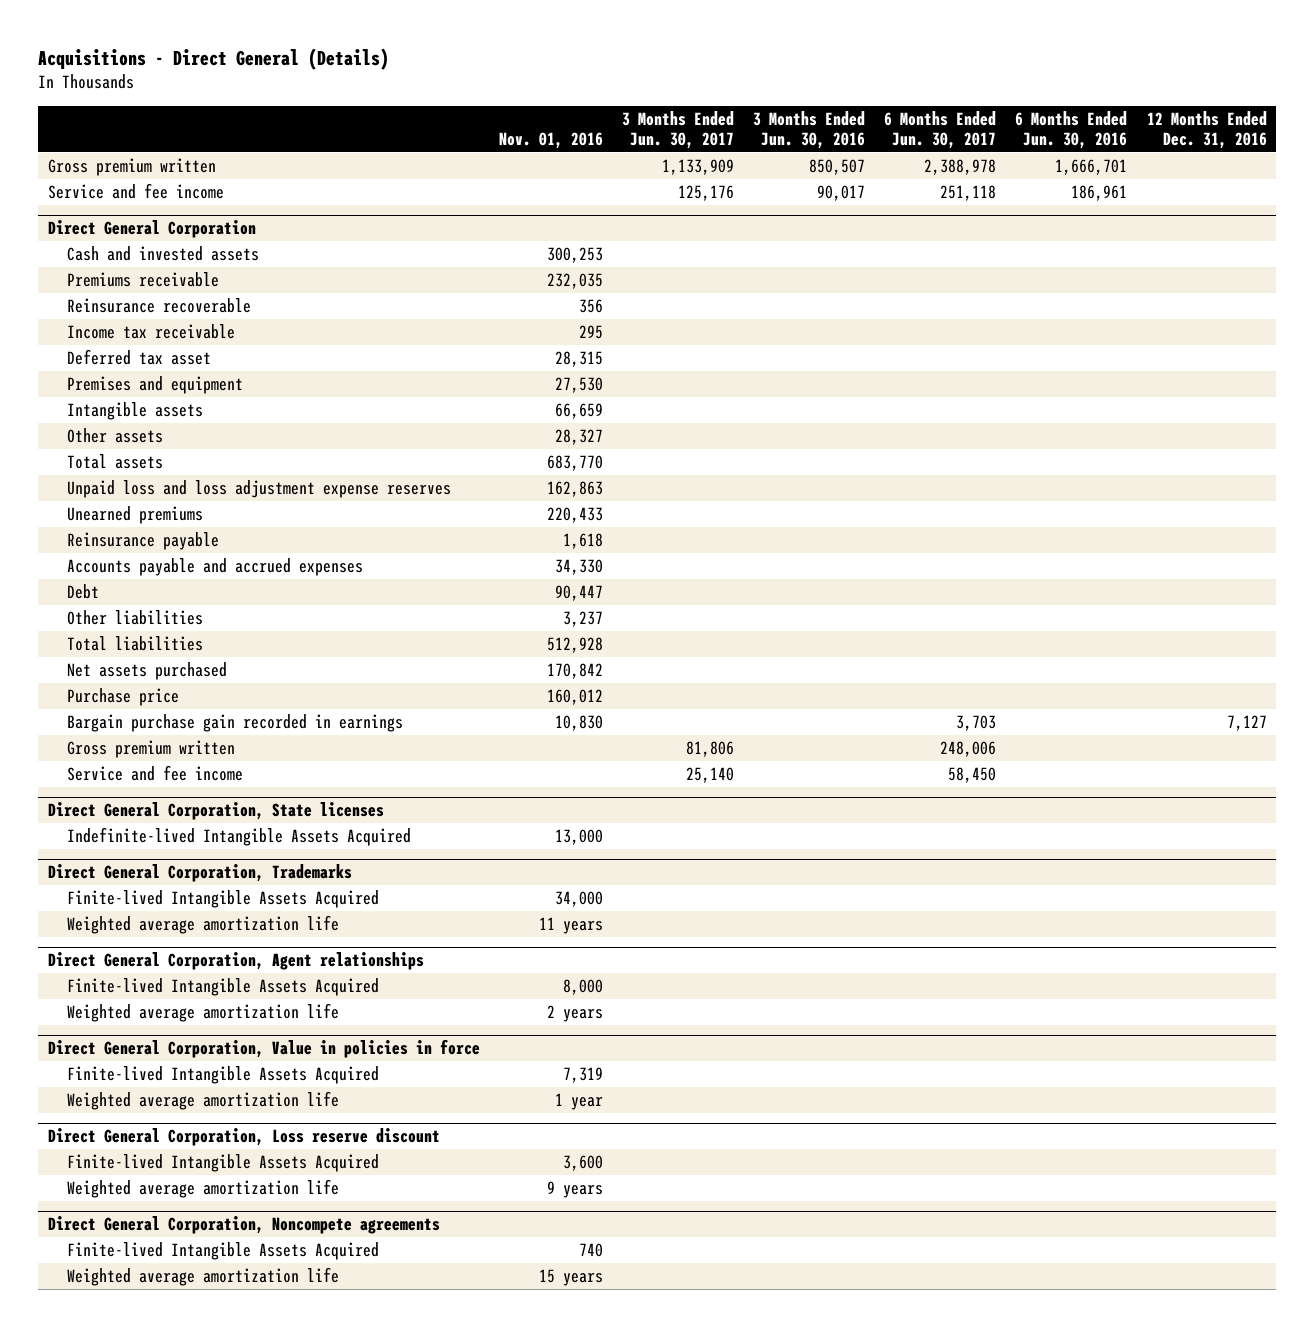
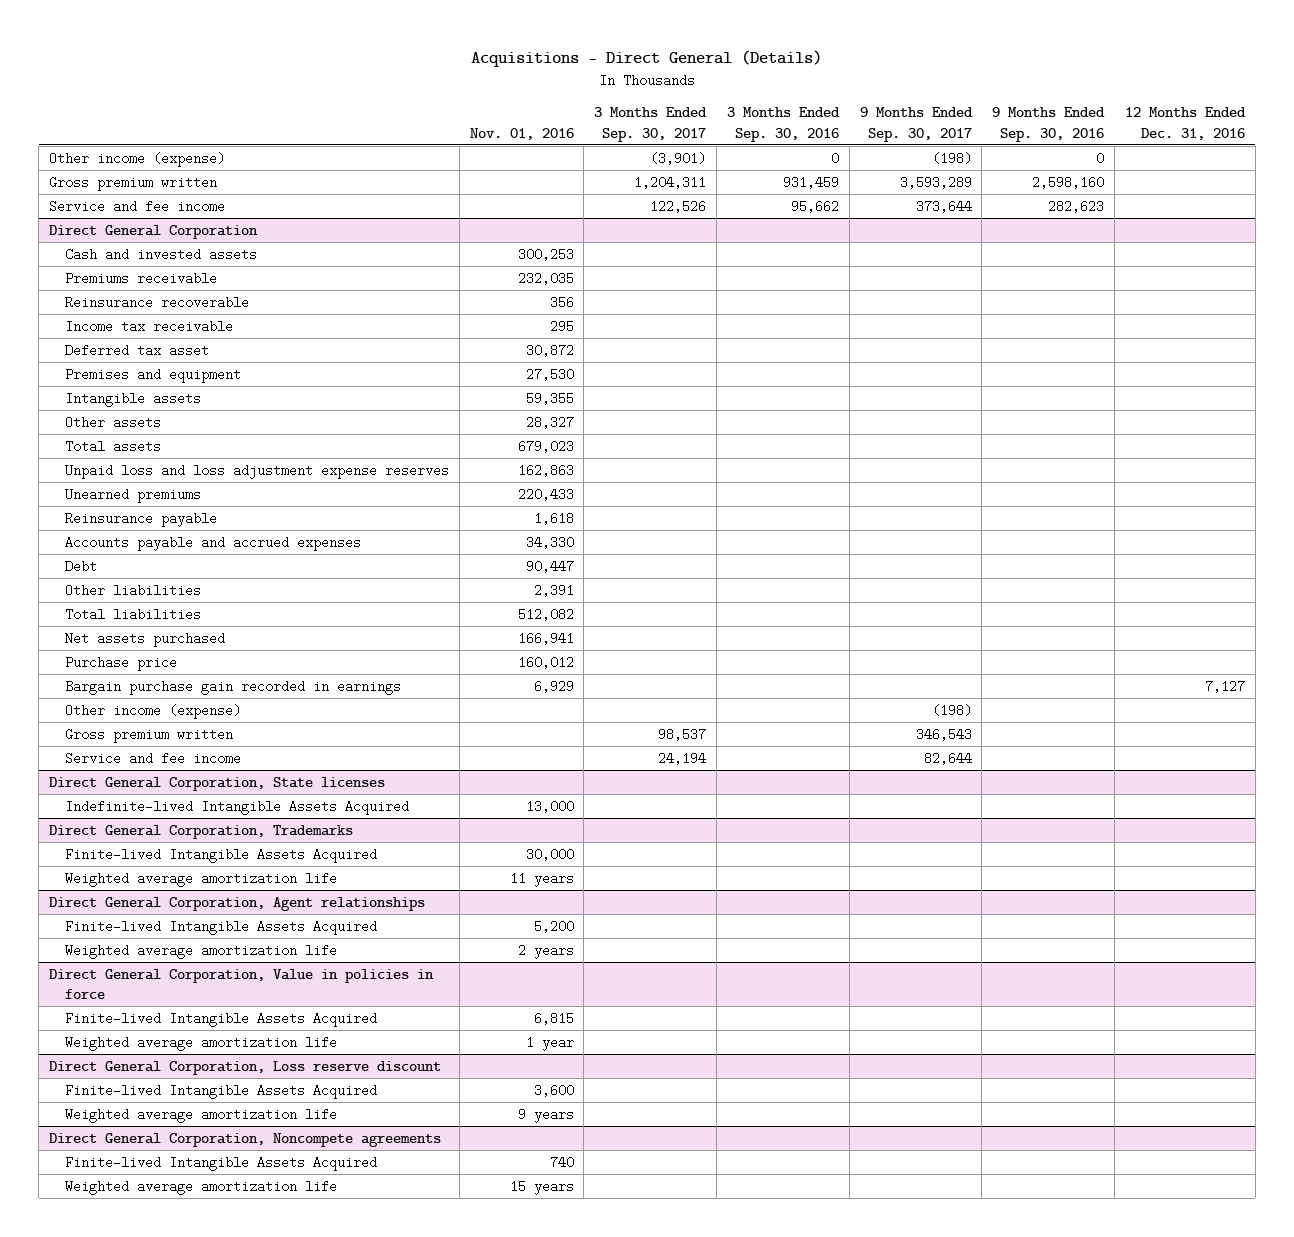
- | Nov. 01, 2016 | 3 Months Ended Jun. 30, 2017 | 3 Months Ended Jun. 30, 2016 | 6 Months Ended Jun. 30, 2017 | 6 Months Ended Jun. 30, 2016 | 12 Months Ended Dec. 31, 2016
+ | Nov. 01, 2016 | 3 Months Ended Sep. 30, 2017 | 3 Months Ended Sep. 30, 2016 | 9 Months Ended Sep. 30, 2017 | 9 Months Ended Sep. 30, 2016 | 12 Months Ended Dec. 31, 2016
+ Other income (expense) | | (3,901) | 0 | (198) | 0 |
@ Direct General Corporation
- Deferred tax asset | 28,315 | | | | |
+ Deferred tax asset | 30,872 | | | | |
- Intangible assets | 66,659 | | | | |
+ Intangible assets | 59,355 | | | | |
- Total assets | 683,770 | | | | |
+ Total assets | 679,023 | | | | |
- Other liabilities | 3,237 | | | | |
- Total liabilities | 512,928 | | | | |
- Net assets purchased | 170,842 | | | | |
+ Other liabilities | 2,391 | | | | |
+ Total liabilities | 512,082 | | | | |
+ Net assets purchased | 166,941 | | | | |
- Bargain purchase gain recorded in earnings | 10,830 | | | 3,703 | | 7,127
+ Bargain purchase gain recorded in earnings | 6,929 | | | | | 7,127
+ Other income (expense) | | | | (198) | |
@ Direct General Corporation, Trademarks
- Finite-lived Intangible Assets Acquired | 34,000 | | | | |
+ Finite-lived Intangible Assets Acquired | 30,000 | | | | |
@ Direct General Corporation, Agent relationships
- Finite-lived Intangible Assets Acquired | 8,000 | | | | |
+ Finite-lived Intangible Assets Acquired | 5,200 | | | | |
@ Direct General Corporation, Value in policies in force
- Finite-lived Intangible Assets Acquired | 7,319 | | | | |
+ Finite-lived Intangible Assets Acquired | 6,815 | | | | |

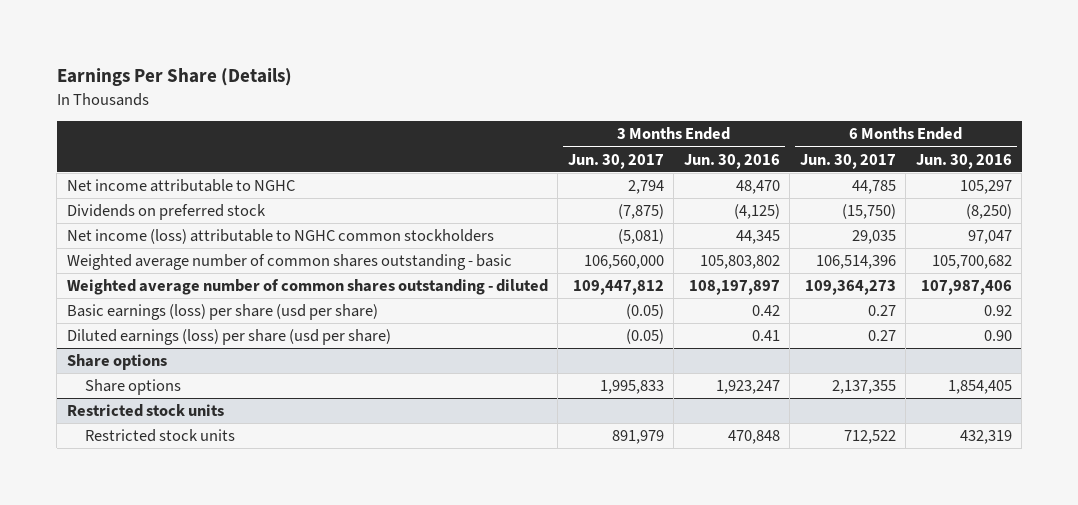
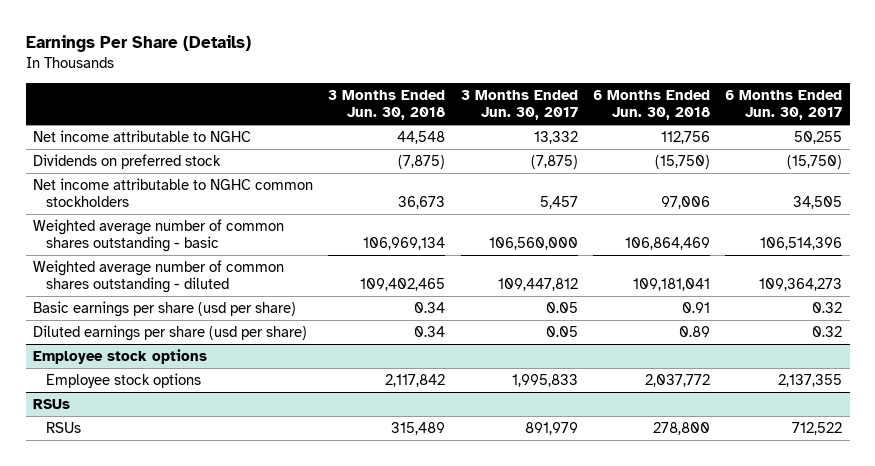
- | 3 Months Ended Jun. 30, 2017 | 3 Months Ended Jun. 30, 2016 | 6 Months Ended Jun. 30, 2017 | 6 Months Ended Jun. 30, 2016
+ | 3 Months Ended Jun. 30, 2018 | 3 Months Ended Jun. 30, 2017 | 6 Months Ended Jun. 30, 2018 | 6 Months Ended Jun. 30, 2017
- Net income attributable to NGHC | 2,794 | 48,470 | 44,785 | 105,297
+ Net income attributable to NGHC | 44,548 | 13,332 | 112,756 | 50,255
- Net income (loss) attributable to NGHC common stockholders | (5,081) | 44,345 | 29,035 | 97,047
+ Net income attributable to NGHC common stockholders | 36,673 | 5,457 | 97,006 | 34,505
- Basic earnings (loss) per share (usd per share) | (0.05) | 0.42 | 0.27 | 0.92
- Diluted earnings (loss) per share (usd per share) | (0.05) | 0.41 | 0.27 | 0.90
- Share options
- Share options | 1,995,833 | 1,923,247 | 2,137,355 | 1,854,405
- Restricted stock units
- Restricted stock units | 891,979 | 470,848 | 712,522 | 432,319
+ Basic earnings per share (usd per share) | 0.34 | 0.05 | 0.91 | 0.32
+ Diluted earnings per share (usd per share) | 0.34 | 0.05 | 0.89 | 0.32
+ Employee stock options
+ Employee stock options | 2,117,842 | 1,995,833 | 2,037,772 | 2,137,355
+ RSUs
+ RSUs | 315,489 | 891,979 | 278,800 | 712,522

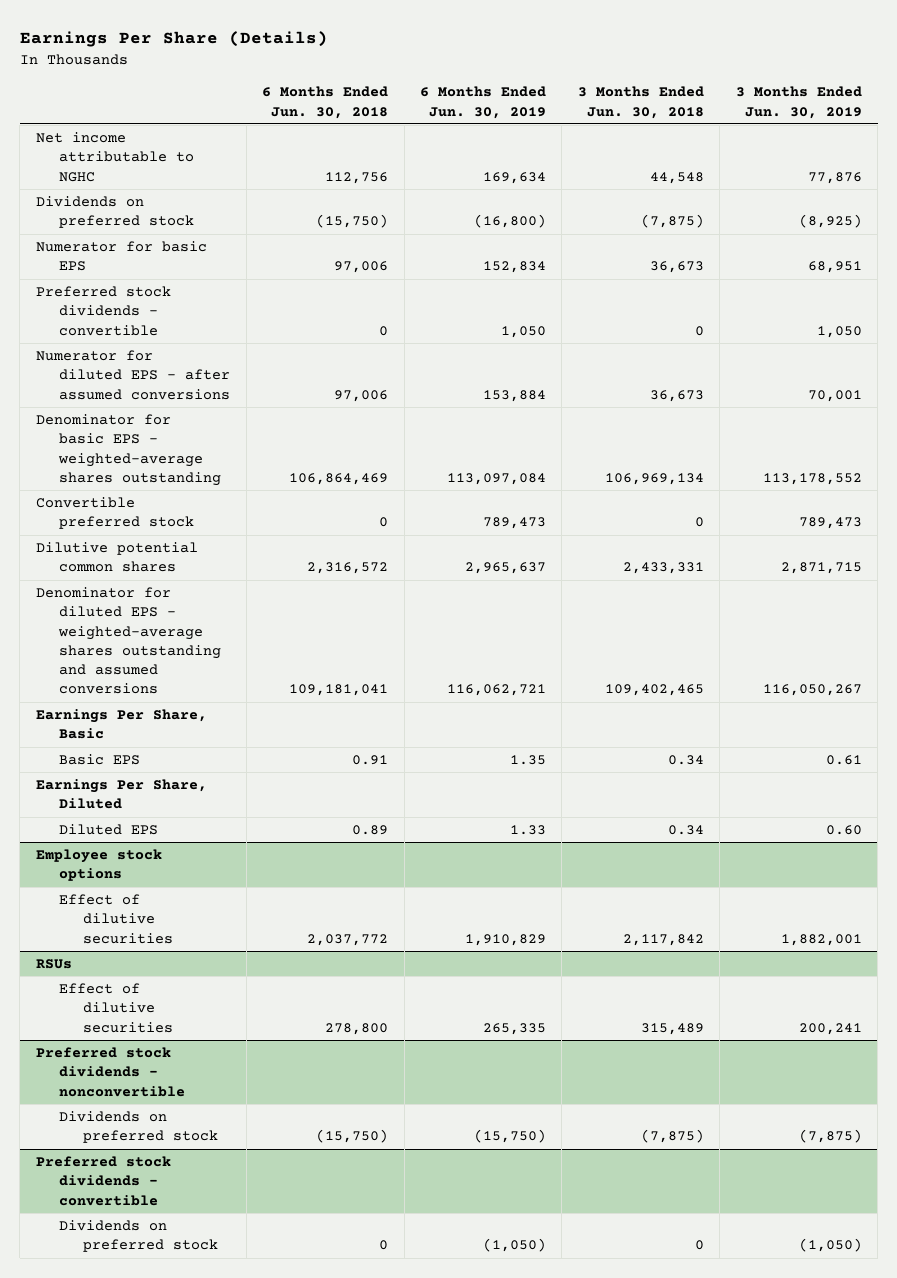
- | 3 Months Ended Jun. 30, 2018 | 3 Months Ended Jun. 30, 2017 | 6 Months Ended Jun. 30, 2018 | 6 Months Ended Jun. 30, 2017
+ | 6 Months Ended Jun. 30, 2018 | 6 Months Ended Jun. 30, 2019 | 3 Months Ended Jun. 30, 2018 | 3 Months Ended Jun. 30, 2019
- Net income attributable to NGHC common stockholders | 36,673 | 5,457 | 97,006 | 34,505
- Weighted average number of common shares outstanding - basic | 106,969,134 | 106,560,000 | 106,864,469 | 106,514,396
- Weighted average number of common shares outstanding - diluted | 109,402,465 | 109,447,812 | 109,181,041 | 109,364,273
- Basic earnings per share (usd per share) | 0.34 | 0.05 | 0.91 | 0.32
- Diluted earnings per share (usd per share) | 0.34 | 0.05 | 0.89 | 0.32
+ Numerator for basic EPS | 97,006 | 152,834 | 36,673 | 68,951
+ Preferred stock dividends - convertible | 0 | 1,050 | 0 | 1,050
+ Numerator for diluted EPS - after assumed conversions | 97,006 | 153,884 | 36,673 | 70,001
+ Denominator for basic EPS - weighted-average shares outstanding | 106,864,469 | 113,097,084 | 106,969,134 | 113,178,552
+ Convertible preferred stock | 0 | 789,473 | 0 | 789,473
+ Dilutive potential common shares | 2,316,572 | 2,965,637 | 2,433,331 | 2,871,715
+ Denominator for diluted EPS - weighted-average shares outstanding and assumed conversions | 109,181,041 | 116,062,721 | 109,402,465 | 116,050,267
+ Earnings Per Share, Basic
+ Basic EPS | 0.91 | 1.35 | 0.34 | 0.61
+ Earnings Per Share, Diluted
+ Diluted EPS | 0.89 | 1.33 | 0.34 | 0.60
@ Employee stock options
- Employee stock options | 2,117,842 | 1,995,833 | 2,037,772 | 2,137,355
+ Effect of dilutive securities | 2,037,772 | 1,910,829 | 2,117,842 | 1,882,001
@ RSUs
- RSUs | 315,489 | 891,979 | 278,800 | 712,522
+ Effect of dilutive securities | 278,800 | 265,335 | 315,489 | 200,241
+ Preferred stock dividends - nonconvertible
+ Dividends on preferred stock | (15,750) | (15,750) | (7,875) | (7,875)
+ Preferred stock dividends - convertible
+ Dividends on preferred stock | 0 | (1,050) | 0 | (1,050)

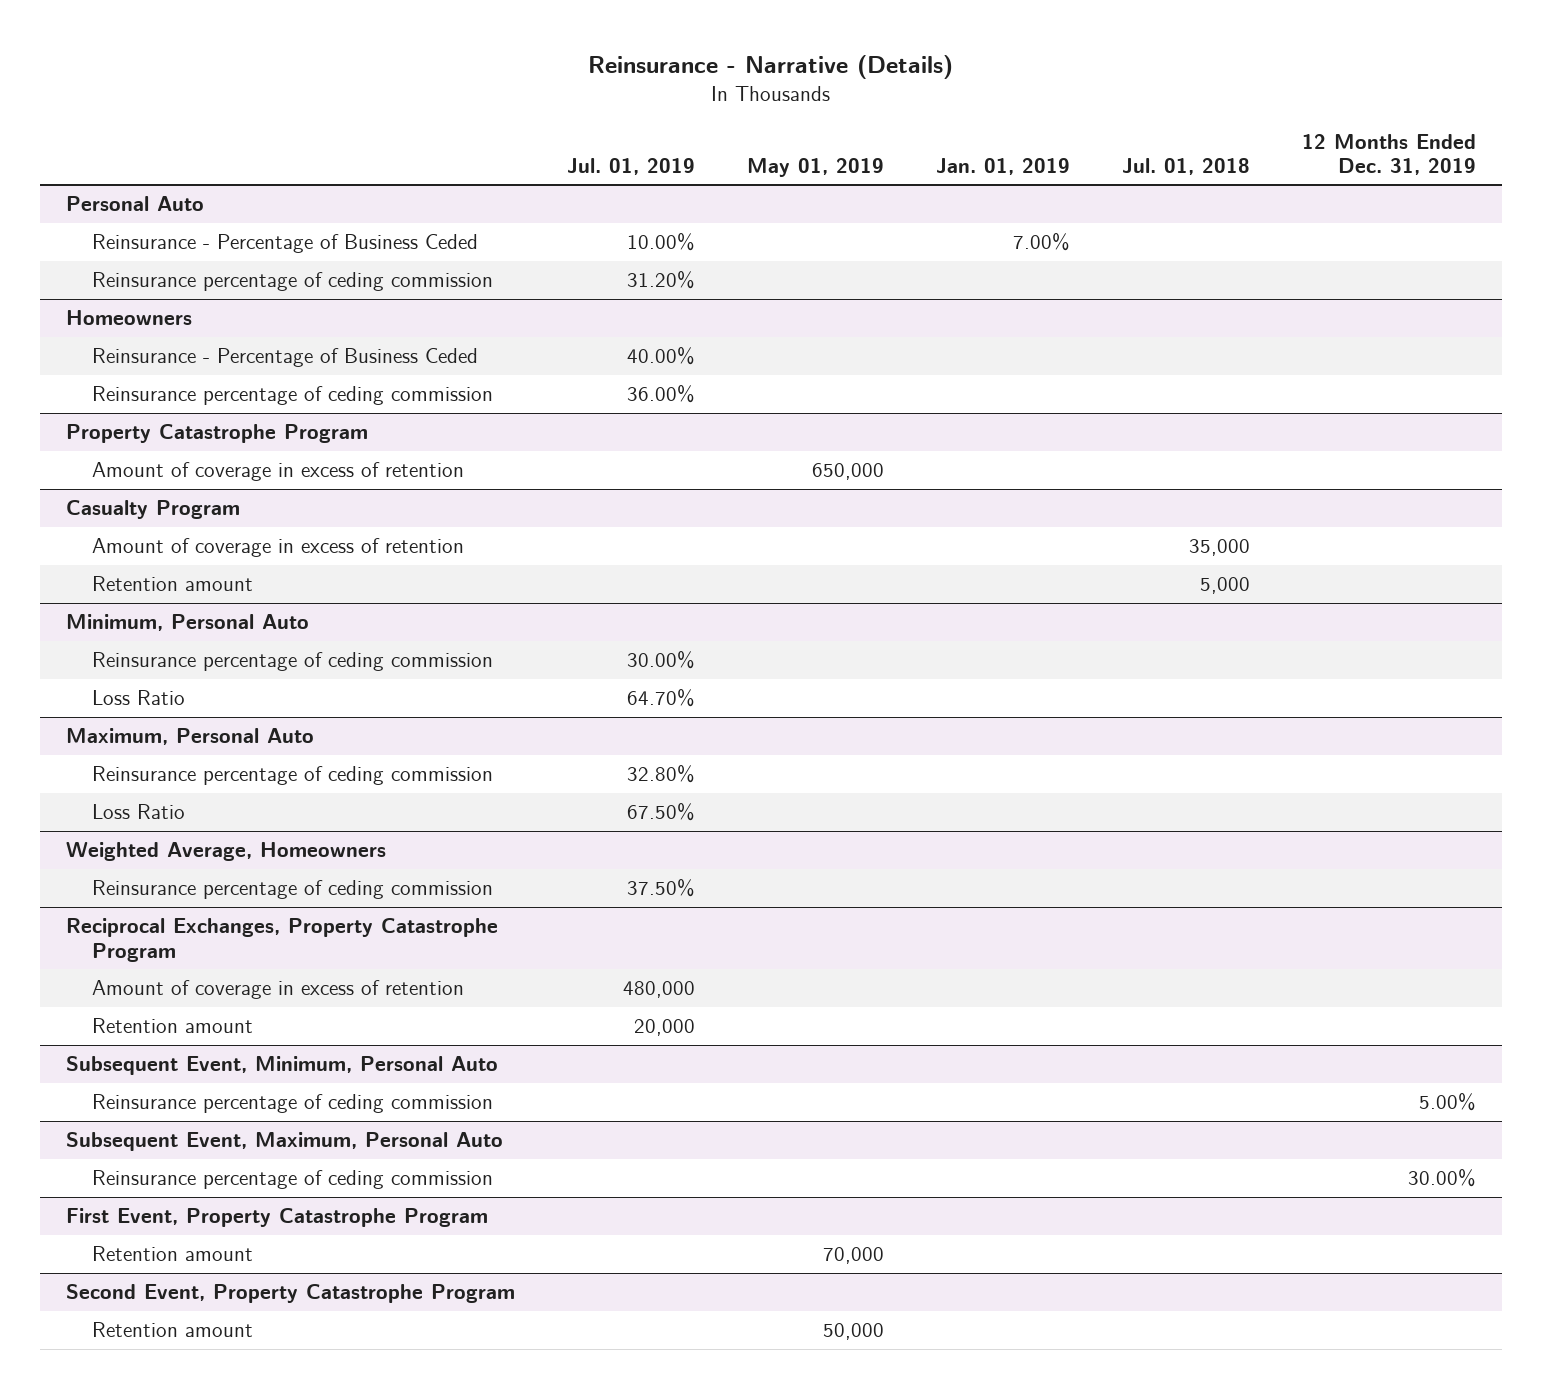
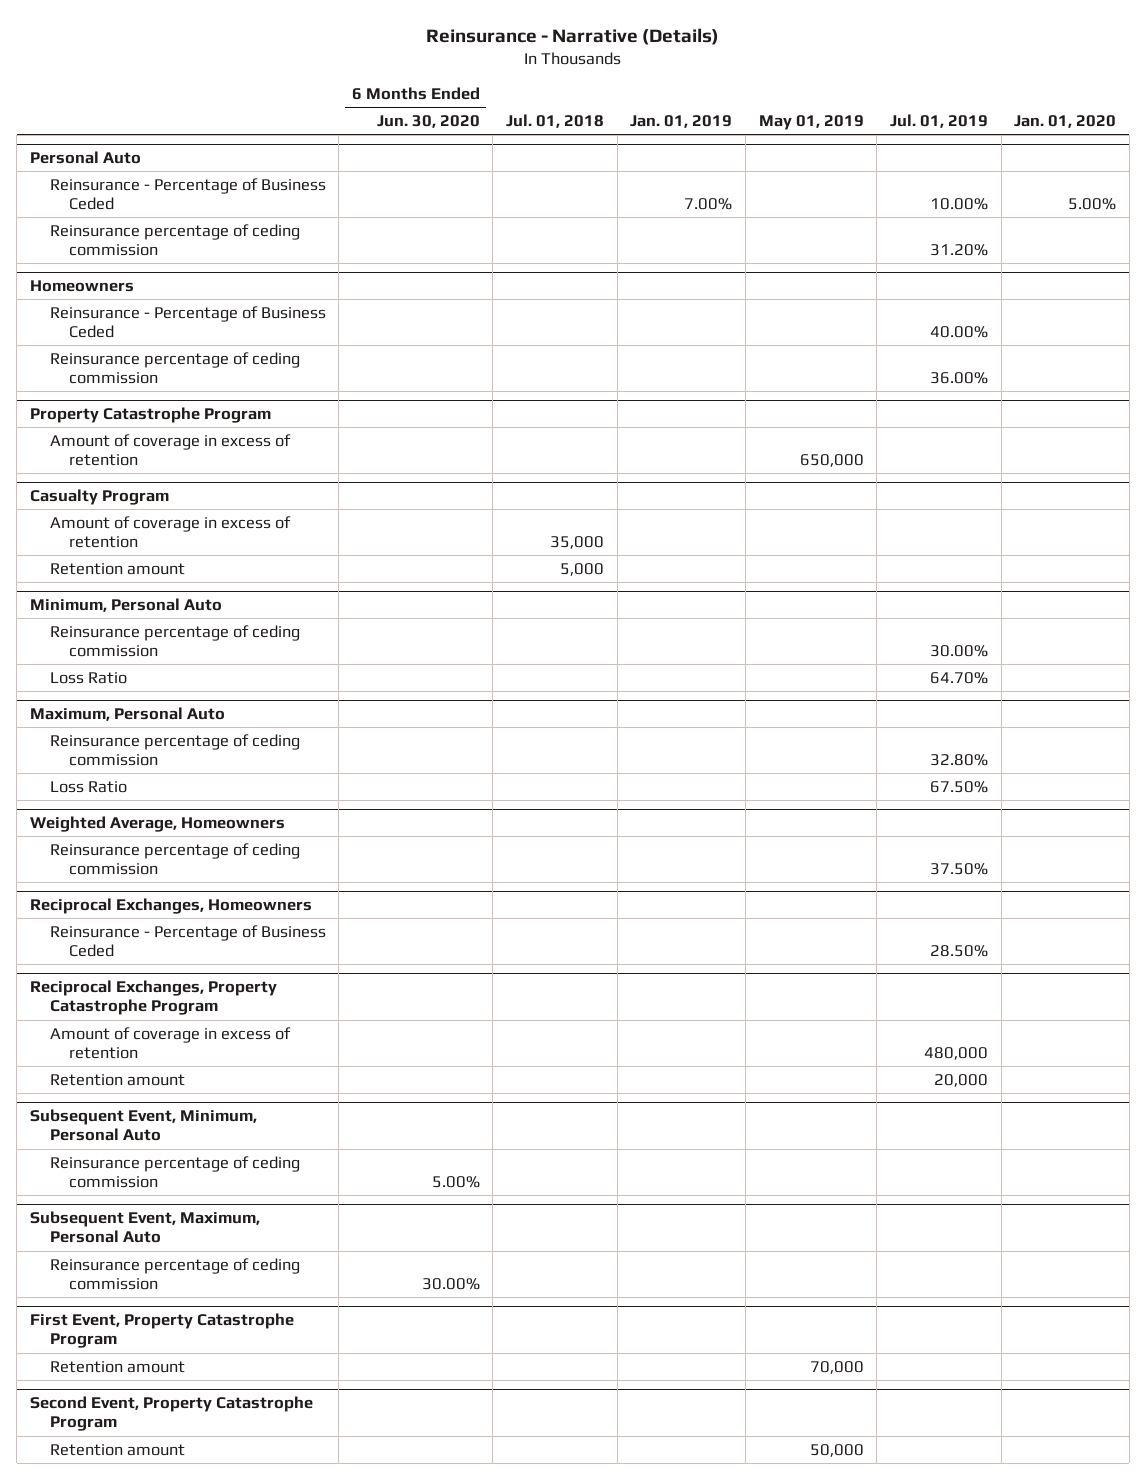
- | Jul. 01, 2019 | May 01, 2019 | Jan. 01, 2019 | Jul. 01, 2018 | 12 Months Ended Dec. 31, 2019
+ | 6 Months Ended Jun. 30, 2020 | Jul. 01, 2018 | Jan. 01, 2019 | May 01, 2019 | Jul. 01, 2019 | Jan. 01, 2020
+ Reciprocal Exchanges, Homeowners
+ Reinsurance - Percentage of Business Ceded | | | | | 28.50% |

